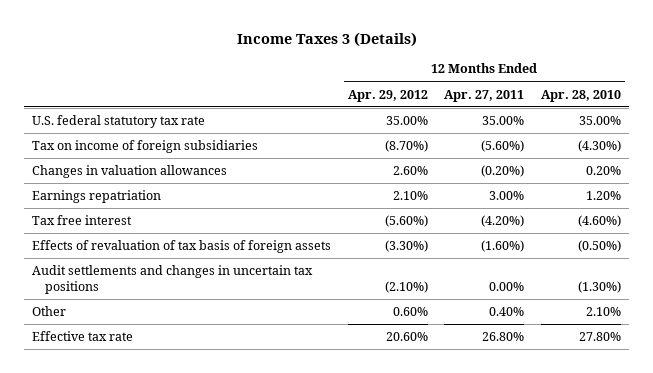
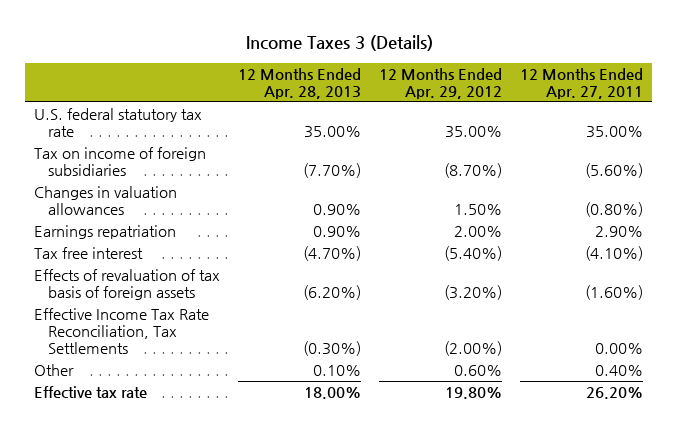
- | 12 Months Ended Apr. 29, 2012 | 12 Months Ended Apr. 27, 2011 | 12 Months Ended Apr. 28, 2010
+ | 12 Months Ended Apr. 28, 2013 | 12 Months Ended Apr. 29, 2012 | 12 Months Ended Apr. 27, 2011
- Changes in valuation allowances | 2.60% | (0.20%) | 0.20%
- Earnings repatriation | 2.10% | 3.00% | 1.20%
- Tax free interest | (5.60%) | (4.20%) | (4.60%)
- Effects of revaluation of tax basis of foreign assets | (3.30%) | (1.60%) | (0.50%)
- Audit settlements and changes in uncertain tax positions | (2.10%) | 0.00% | (1.30%)
+ Changes in valuation allowances | 0.90% | 1.50% | (0.80%)
+ Earnings repatriation | 0.90% | 2.00% | 2.90%
+ Tax free interest | (4.70%) | (5.40%) | (4.10%)
+ Effects of revaluation of tax basis of foreign assets | (6.20%) | (3.20%) | (1.60%)
+ Effective Income Tax Rate Reconciliation, Tax Settlements | (0.30%) | (2.00%) | 0.00%
- Effective tax rate | 20.60% | 26.80% | 27.80%
+ Effective tax rate | 18.00% | 19.80% | 26.20%

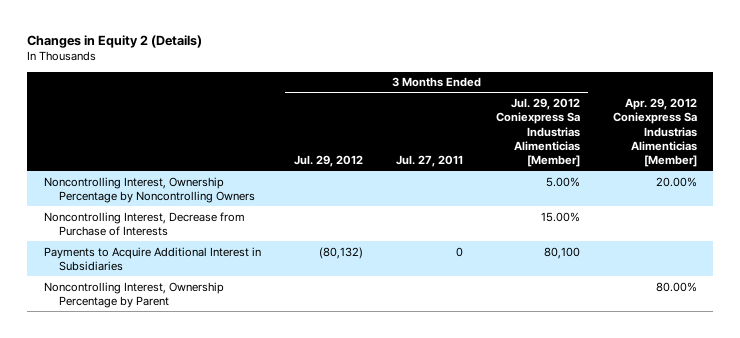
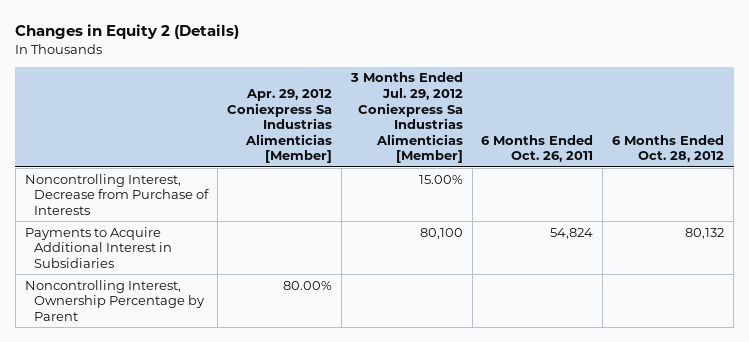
- | 3 Months Ended Jul. 29, 2012 | 3 Months Ended Jul. 27, 2011 | 3 Months Ended Jul. 29, 2012 Coniexpress Sa Industrias Alimenticias [Member] | Apr. 29, 2012 Coniexpress Sa Industrias Alimenticias [Member]
+ | Apr. 29, 2012 Coniexpress Sa Industrias Alimenticias [Member] | 3 Months Ended Jul. 29, 2012 Coniexpress Sa Industrias Alimenticias [Member] | 6 Months Ended Oct. 26, 2011 | 6 Months Ended Oct. 28, 2012
- Noncontrolling Interest, Ownership Percentage by Noncontrolling Owners | | | 5.00% | 20.00%

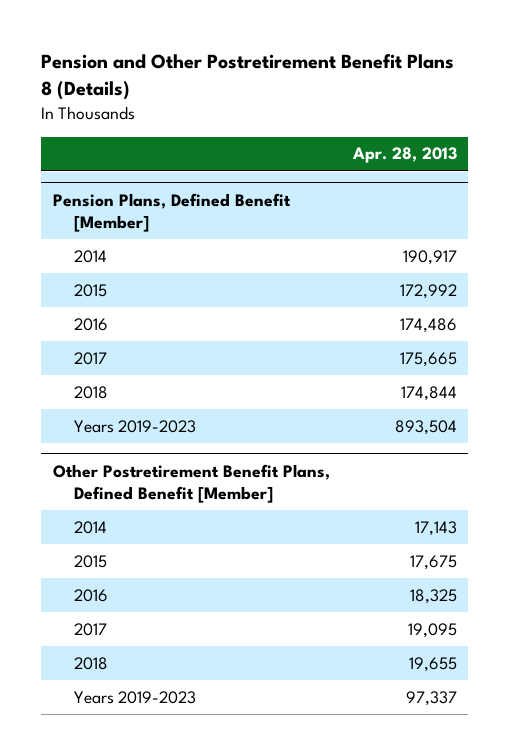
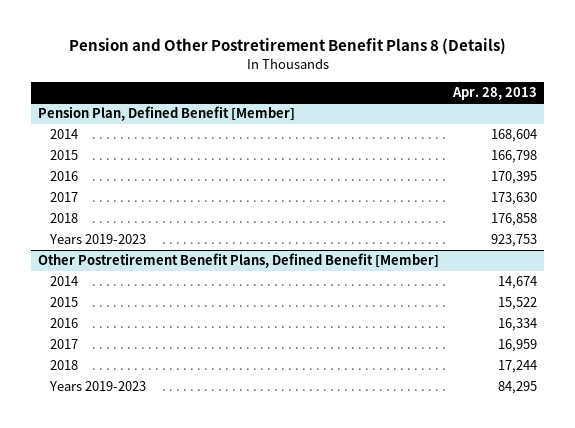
- Pension Plans, Defined Benefit [Member]
- 2014 | 190,917
- 2015 | 172,992
- 2016 | 174,486
- 2017 | 175,665
- 2018 | 174,844
- Years 2019-2023 | 893,504
+ Pension Plan, Defined Benefit [Member]
+ 2014 | 168,604
+ 2015 | 166,798
+ 2016 | 170,395
+ 2017 | 173,630
+ 2018 | 176,858
+ Years 2019-2023 | 923,753
@ Other Postretirement Benefit Plans, Defined Benefit [Member]
- 2014 | 17,143
- 2015 | 17,675
- 2016 | 18,325
- 2017 | 19,095
- 2018 | 19,655
- Years 2019-2023 | 97,337
+ 2014 | 14,674
+ 2015 | 15,522
+ 2016 | 16,334
+ 2017 | 16,959
+ 2018 | 17,244
+ Years 2019-2023 | 84,295

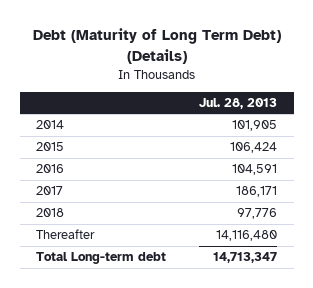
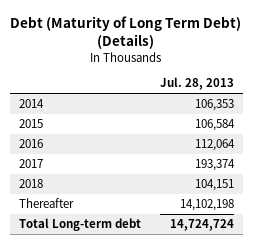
- 2014 | 101,905
- 2015 | 106,424
- 2016 | 104,591
- 2017 | 186,171
- 2018 | 97,776
- Thereafter | 14,116,480
- Total Long-term debt | 14,713,347
+ 2014 | 106,353
+ 2015 | 106,584
+ 2016 | 112,064
+ 2017 | 193,374
+ 2018 | 104,151
+ Thereafter | 14,102,198
+ Total Long-term debt | 14,724,724

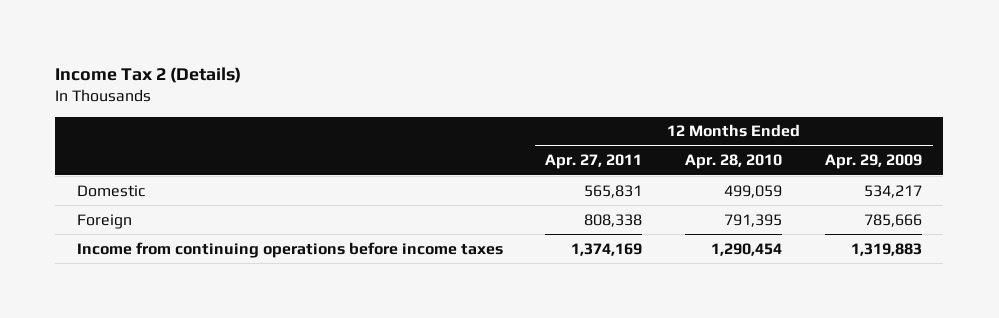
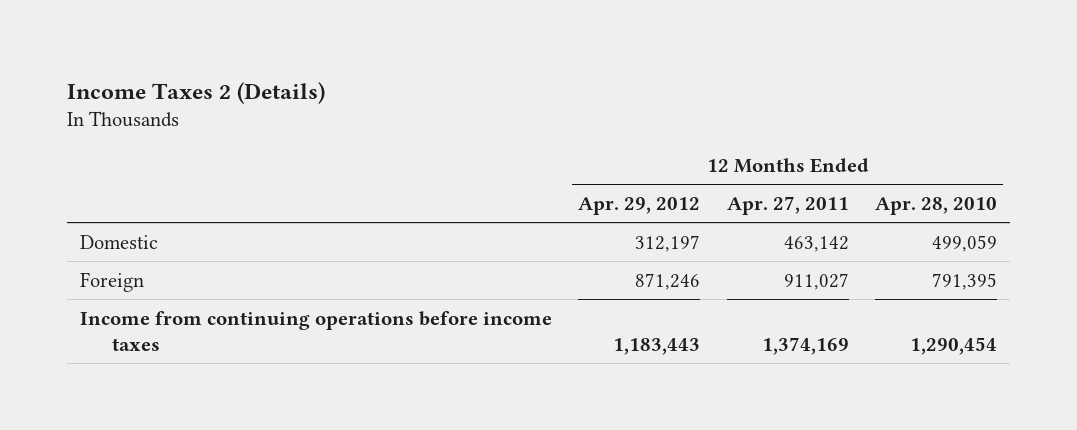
- Income Tax 2 (Details)
+ Income Taxes 2 (Details)
- | 12 Months Ended Apr. 27, 2011 | 12 Months Ended Apr. 28, 2010 | 12 Months Ended Apr. 29, 2009
+ | 12 Months Ended Apr. 29, 2012 | 12 Months Ended Apr. 27, 2011 | 12 Months Ended Apr. 28, 2010
- Domestic | 565,831 | 499,059 | 534,217
- Foreign | 808,338 | 791,395 | 785,666
+ Domestic | 312,197 | 463,142 | 499,059
+ Foreign | 871,246 | 911,027 | 791,395

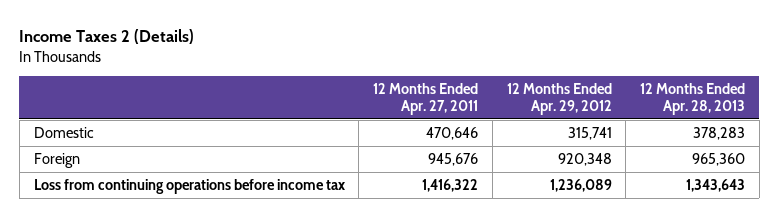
- | 12 Months Ended Apr. 29, 2012 | 12 Months Ended Apr. 27, 2011 | 12 Months Ended Apr. 28, 2010
+ | 12 Months Ended Apr. 27, 2011 | 12 Months Ended Apr. 29, 2012 | 12 Months Ended Apr. 28, 2013
- Domestic | 312,197 | 463,142 | 499,059
- Foreign | 871,246 | 911,027 | 791,395
- Income from continuing operations before income taxes | 1,183,443 | 1,374,169 | 1,290,454
+ Domestic | 470,646 | 315,741 | 378,283
+ Foreign | 945,676 | 920,348 | 965,360
+ Loss from continuing operations before income tax | 1,416,322 | 1,236,089 | 1,343,643

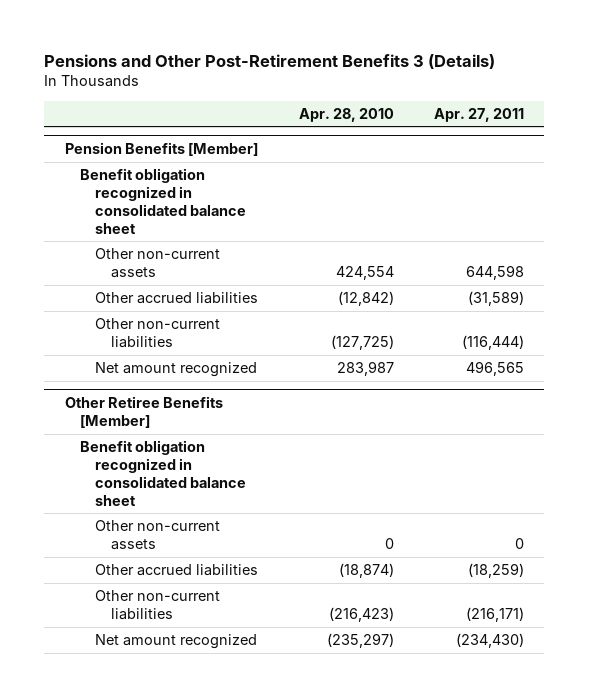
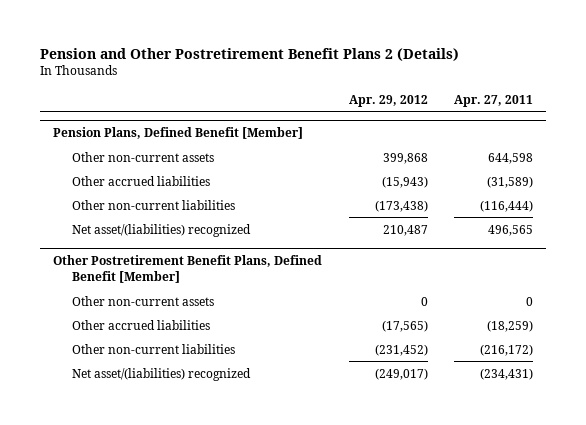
- Pensions and Other Post-Retirement Benefits 3 (Details)
+ Pension and Other Postretirement Benefit Plans 2 (Details)
- | Apr. 28, 2010 | Apr. 27, 2011
+ | Apr. 29, 2012 | Apr. 27, 2011
- Pension Benefits [Member]
- Benefit obligation recognized in consolidated balance sheet
+ Pension Plans, Defined Benefit [Member]
- Net amount recognized | 283,987 | 496,565
- Other Retiree Benefits [Member]
- Benefit obligation recognized in consolidated balance sheet
+ Net asset/(liabilities) recognized | 210,487 | 496,565
+ Other Postretirement Benefit Plans, Defined Benefit [Member]
- Other non-current liabilities | (216,423) | (216,171)
- Net amount recognized | (235,297) | (234,430)
+ Other non-current liabilities | (231,452) | (216,172)
+ Net asset/(liabilities) recognized | (249,017) | (234,431)

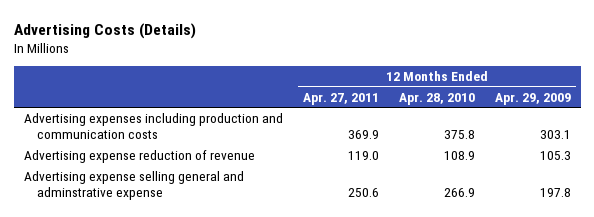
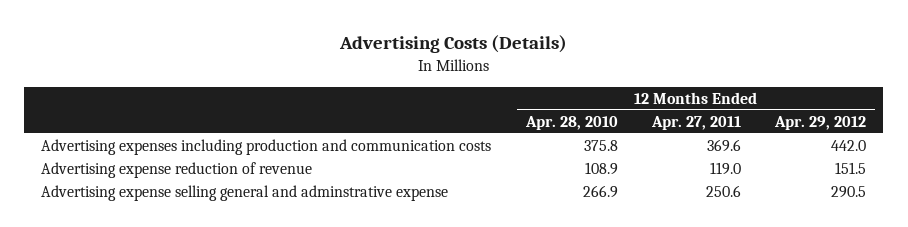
- | 12 Months Ended Apr. 27, 2011 | 12 Months Ended Apr. 28, 2010 | 12 Months Ended Apr. 29, 2009
+ | 12 Months Ended Apr. 28, 2010 | 12 Months Ended Apr. 27, 2011 | 12 Months Ended Apr. 29, 2012
- Advertising expenses including production and communication costs | 369.9 | 375.8 | 303.1
+ Advertising expenses including production and communication costs | 375.8 | 369.6 | 442.0

